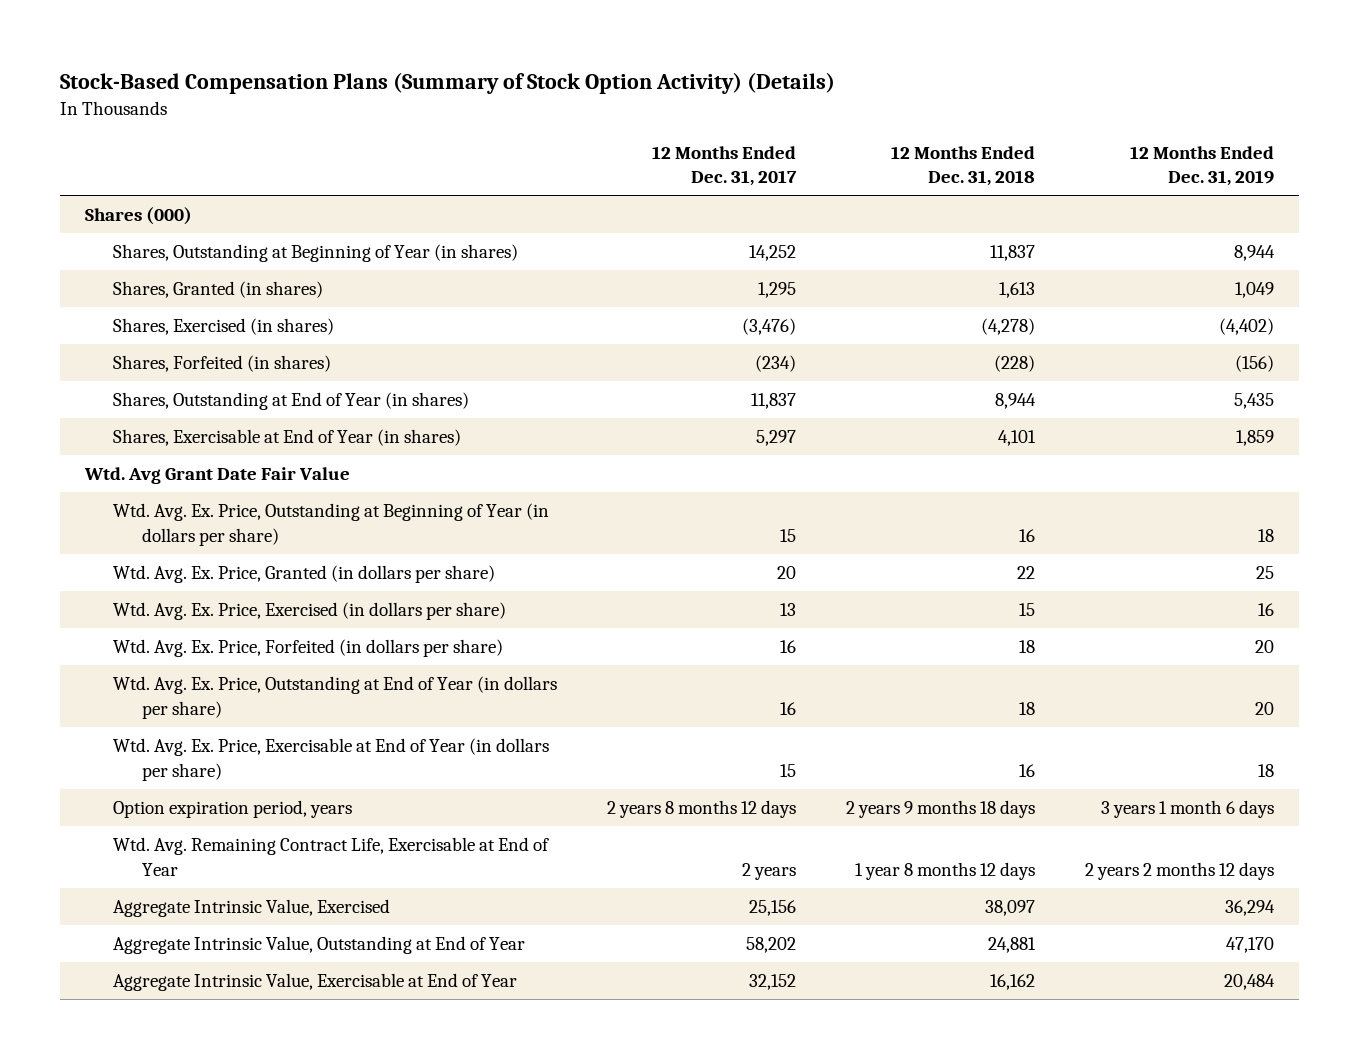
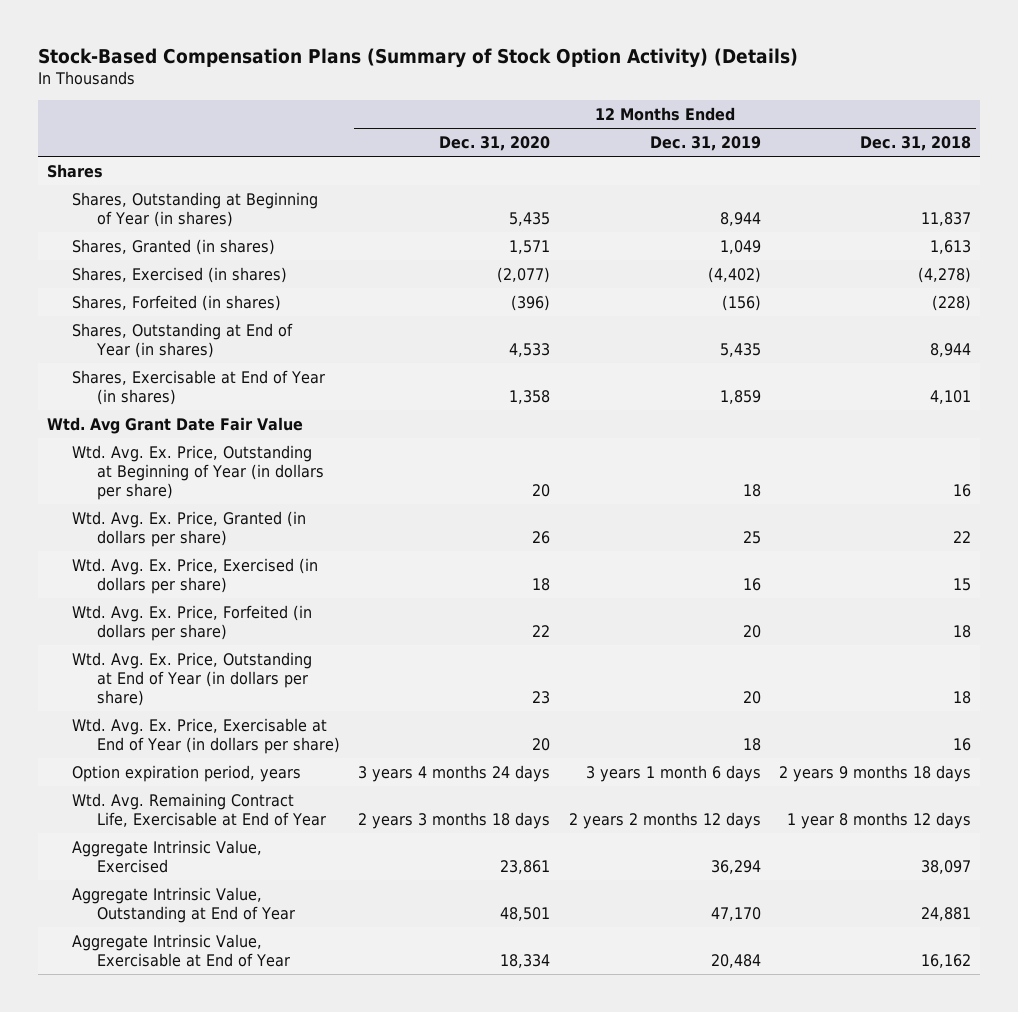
- | 12 Months Ended Dec. 31, 2017 | 12 Months Ended Dec. 31, 2018 | 12 Months Ended Dec. 31, 2019
+ | 12 Months Ended Dec. 31, 2020 | 12 Months Ended Dec. 31, 2019 | 12 Months Ended Dec. 31, 2018
- Shares (000)
+ Shares

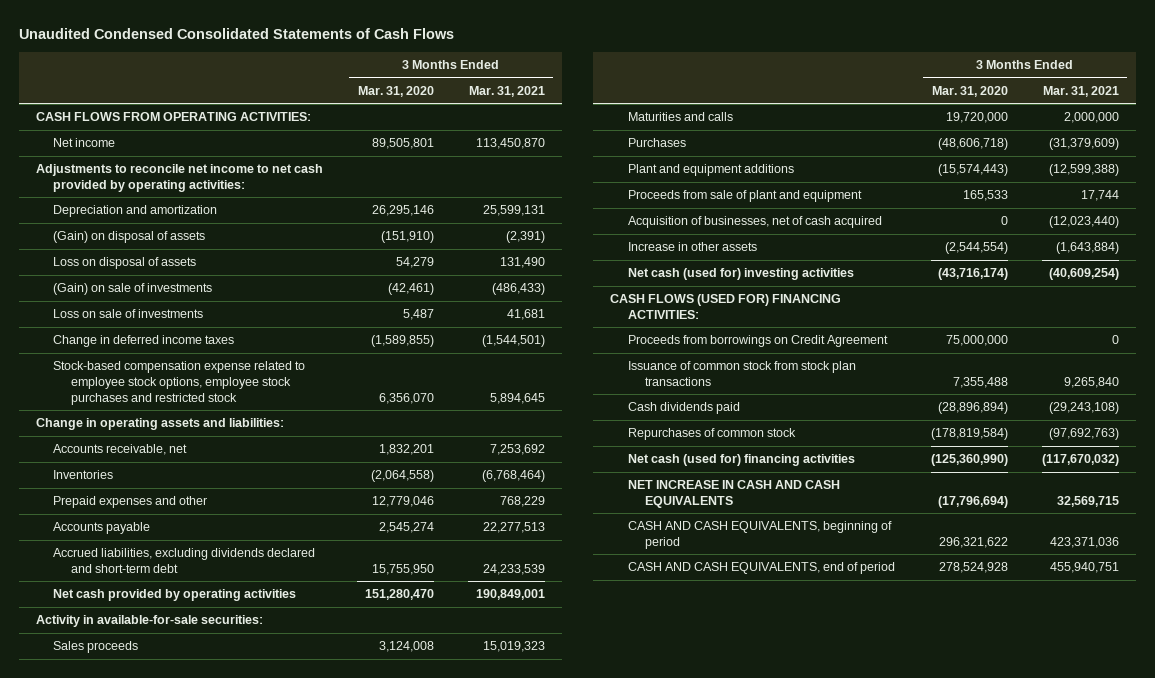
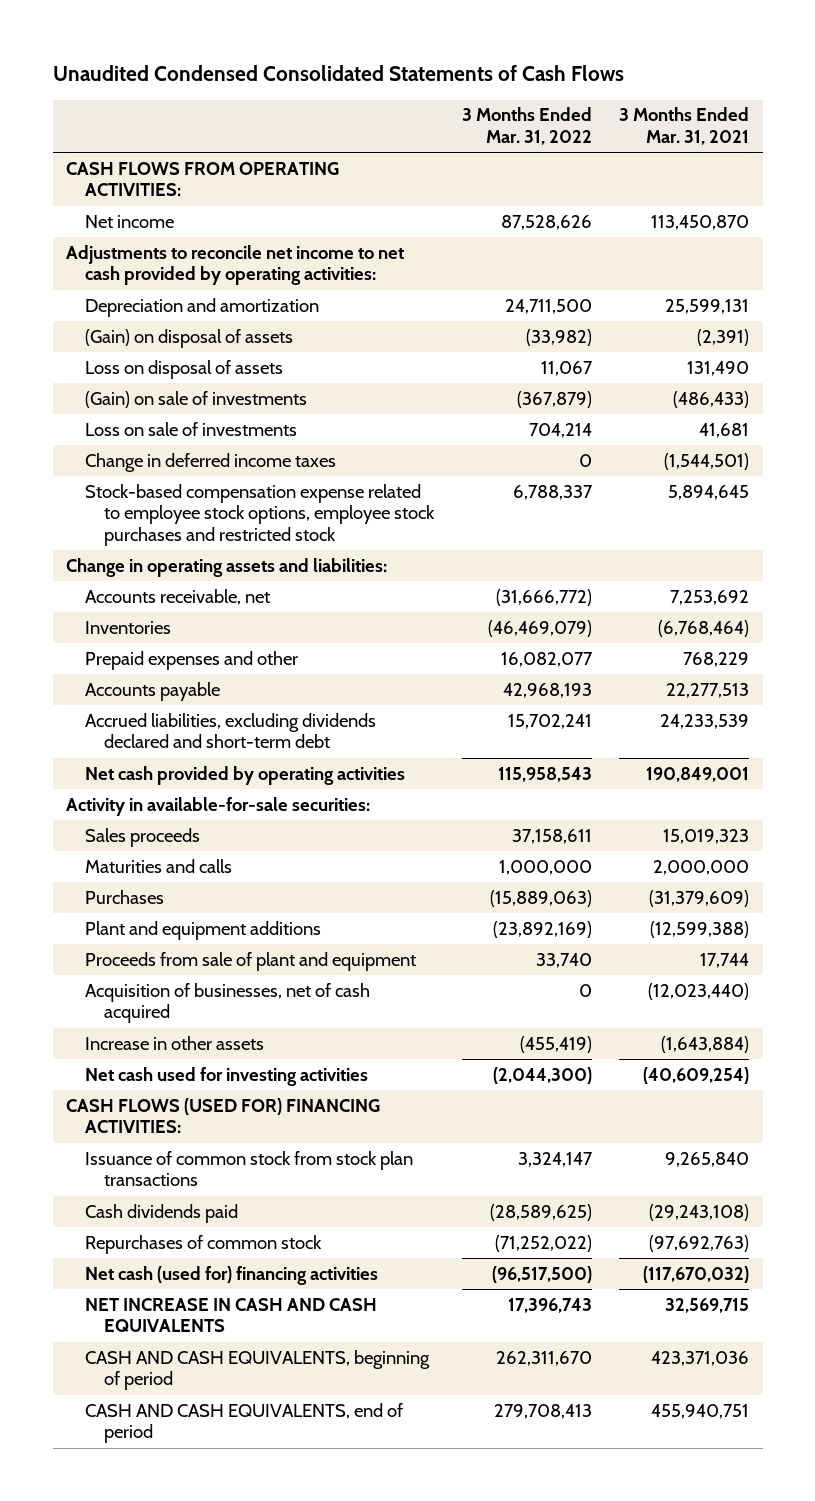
- | 3 Months Ended Mar. 31, 2020 | 3 Months Ended Mar. 31, 2021
+ | 3 Months Ended Mar. 31, 2022 | 3 Months Ended Mar. 31, 2021
- Net cash (used for) investing activities | (43,716,174) | (40,609,254)
+ Net cash used for investing activities | (2,044,300) | (40,609,254)
- Proceeds from borrowings on Credit Agreement | 75,000,000 | 0

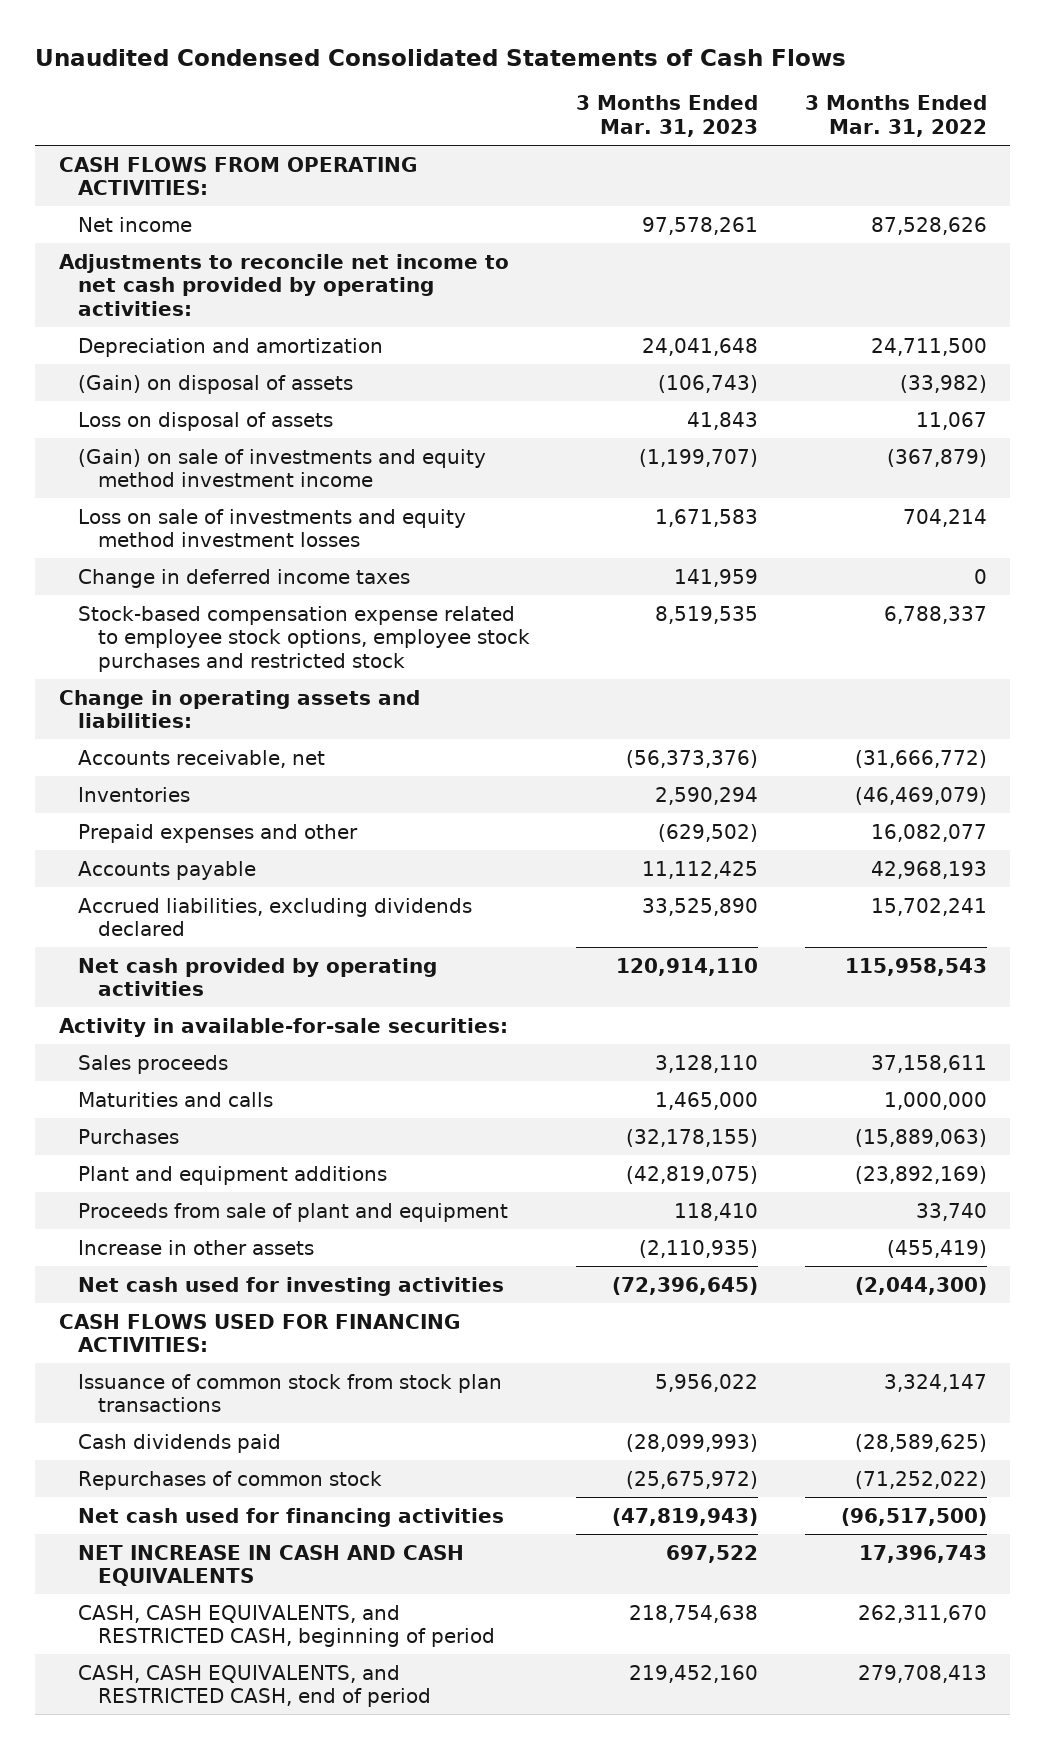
- | 3 Months Ended Mar. 31, 2022 | 3 Months Ended Mar. 31, 2021
+ | 3 Months Ended Mar. 31, 2023 | 3 Months Ended Mar. 31, 2022
- (Gain) on sale of investments | (367,879) | (486,433)
- Loss on sale of investments | 704,214 | 41,681
+ (Gain) on sale of investments and equity method investment income | (1,199,707) | (367,879)
+ Loss on sale of investments and equity method investment losses | 1,671,583 | 704,214
- Accrued liabilities, excluding dividends declared and short-term debt | 15,702,241 | 24,233,539
+ Accrued liabilities, excluding dividends declared | 33,525,890 | 15,702,241
- Acquisition of businesses, net of cash acquired | 0 | (12,023,440)
- CASH FLOWS (USED FOR) FINANCING ACTIVITIES:
+ CASH FLOWS USED FOR FINANCING ACTIVITIES:
- Net cash (used for) financing activities | (96,517,500) | (117,670,032)
+ Net cash used for financing activities | (47,819,943) | (96,517,500)
- CASH AND CASH EQUIVALENTS, beginning of period | 262,311,670 | 423,371,036
- CASH AND CASH EQUIVALENTS, end of period | 279,708,413 | 455,940,751
+ CASH, CASH EQUIVALENTS, and RESTRICTED CASH, beginning of period | 218,754,638 | 262,311,670
+ CASH, CASH EQUIVALENTS, and RESTRICTED CASH, end of period | 219,452,160 | 279,708,413

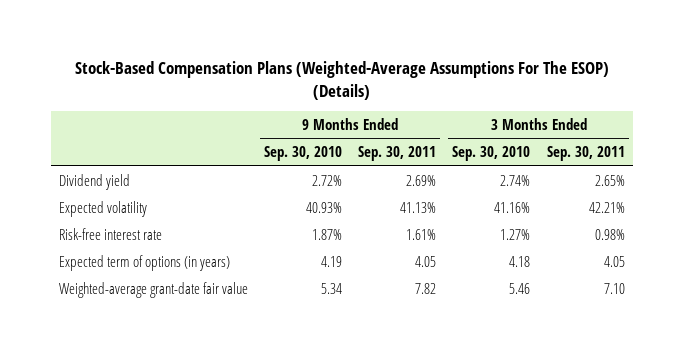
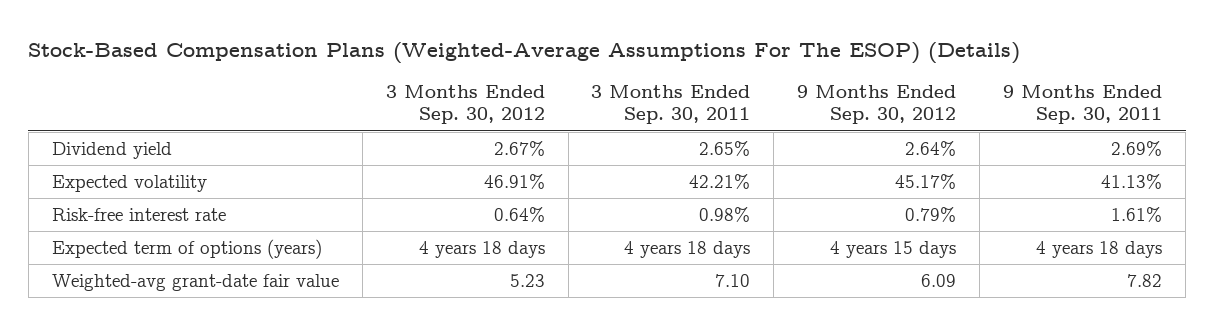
- | 9 Months Ended Sep. 30, 2010 | 9 Months Ended Sep. 30, 2011 | 3 Months Ended Sep. 30, 2010 | 3 Months Ended Sep. 30, 2011
+ | 3 Months Ended Sep. 30, 2012 | 3 Months Ended Sep. 30, 2011 | 9 Months Ended Sep. 30, 2012 | 9 Months Ended Sep. 30, 2011
- Expected term of options (in years) | 4.19 | 4.05 | 4.18 | 4.05
- Weighted-average grant-date fair value | 5.34 | 7.82 | 5.46 | 7.10
+ Expected term of options (years) | 4 years 18 days | 4 years 18 days | 4 years 15 days | 4 years 18 days
+ Weighted-avg grant-date fair value | 5.23 | 7.10 | 6.09 | 7.82

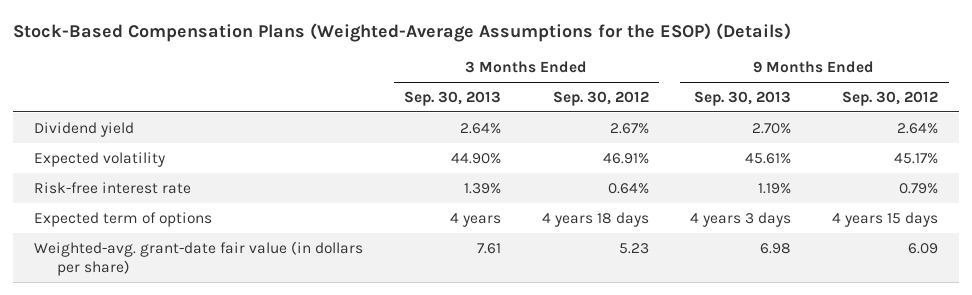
- Stock-Based Compensation Plans (Weighted-Average Assumptions For The ESOP) (Details)
+ Stock-Based Compensation Plans (Weighted-Average Assumptions for the ESOP) (Details)
- | 3 Months Ended Sep. 30, 2012 | 3 Months Ended Sep. 30, 2011 | 9 Months Ended Sep. 30, 2012 | 9 Months Ended Sep. 30, 2011
+ | 3 Months Ended Sep. 30, 2013 | 3 Months Ended Sep. 30, 2012 | 9 Months Ended Sep. 30, 2013 | 9 Months Ended Sep. 30, 2012
- Expected term of options (years) | 4 years 18 days | 4 years 18 days | 4 years 15 days | 4 years 18 days
- Weighted-avg grant-date fair value | 5.23 | 7.10 | 6.09 | 7.82
+ Expected term of options | 4 years | 4 years 18 days | 4 years 3 days | 4 years 15 days
+ Weighted-avg. grant-date fair value (in dollars per share) | 7.61 | 5.23 | 6.98 | 6.09

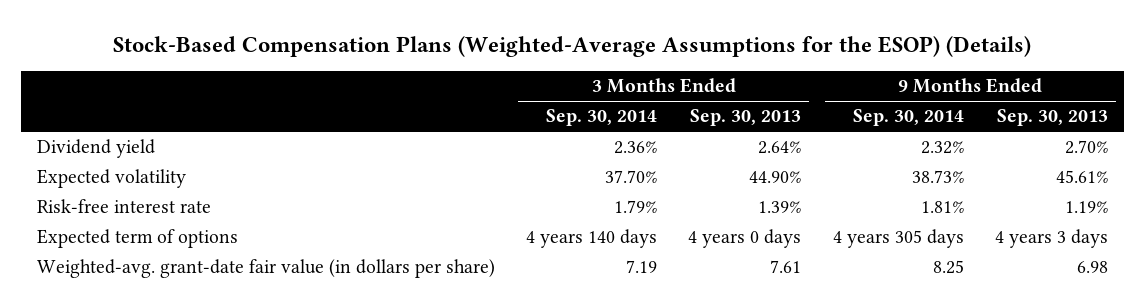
- | 3 Months Ended Sep. 30, 2013 | 3 Months Ended Sep. 30, 2012 | 9 Months Ended Sep. 30, 2013 | 9 Months Ended Sep. 30, 2012
+ | 3 Months Ended Sep. 30, 2014 | 3 Months Ended Sep. 30, 2013 | 9 Months Ended Sep. 30, 2014 | 9 Months Ended Sep. 30, 2013
- Expected term of options | 4 years | 4 years 18 days | 4 years 3 days | 4 years 15 days
+ Expected term of options | 4 years 140 days | 4 years 0 days | 4 years 305 days | 4 years 3 days

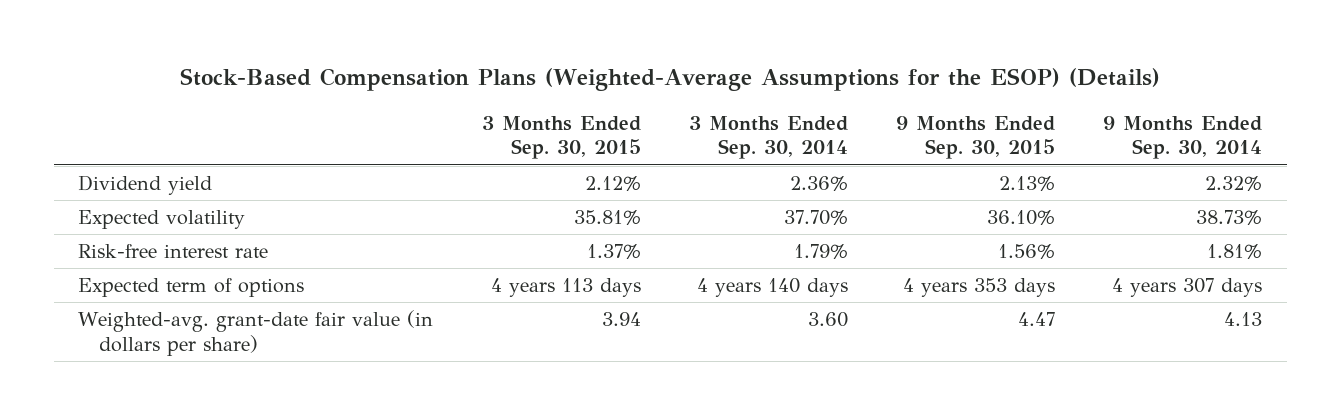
- | 3 Months Ended Sep. 30, 2014 | 3 Months Ended Sep. 30, 2013 | 9 Months Ended Sep. 30, 2014 | 9 Months Ended Sep. 30, 2013
+ | 3 Months Ended Sep. 30, 2015 | 3 Months Ended Sep. 30, 2014 | 9 Months Ended Sep. 30, 2015 | 9 Months Ended Sep. 30, 2014
- Expected term of options | 4 years 140 days | 4 years 0 days | 4 years 305 days | 4 years 3 days
- Weighted-avg. grant-date fair value (in dollars per share) | 7.19 | 7.61 | 8.25 | 6.98
+ Expected term of options | 4 years 113 days | 4 years 140 days | 4 years 353 days | 4 years 307 days
+ Weighted-avg. grant-date fair value (in dollars per share) | 3.94 | 3.60 | 4.47 | 4.13

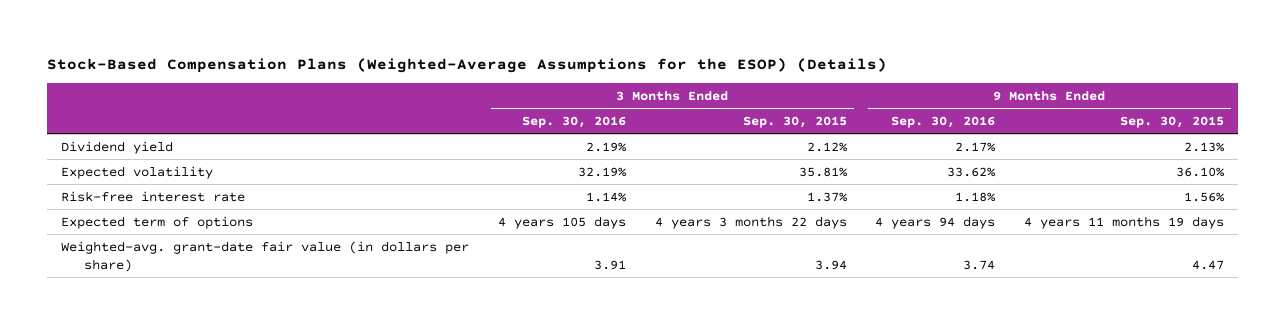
- | 3 Months Ended Sep. 30, 2015 | 3 Months Ended Sep. 30, 2014 | 9 Months Ended Sep. 30, 2015 | 9 Months Ended Sep. 30, 2014
+ | 3 Months Ended Sep. 30, 2016 | 3 Months Ended Sep. 30, 2015 | 9 Months Ended Sep. 30, 2016 | 9 Months Ended Sep. 30, 2015
- Expected term of options | 4 years 113 days | 4 years 140 days | 4 years 353 days | 4 years 307 days
+ Expected term of options | 4 years 105 days | 4 years 3 months 22 days | 4 years 94 days | 4 years 11 months 19 days

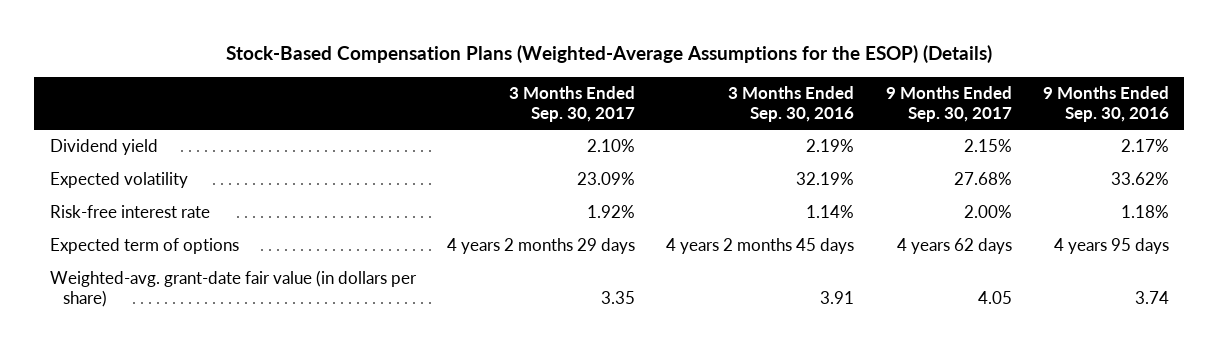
- | 3 Months Ended Sep. 30, 2016 | 3 Months Ended Sep. 30, 2015 | 9 Months Ended Sep. 30, 2016 | 9 Months Ended Sep. 30, 2015
+ | 3 Months Ended Sep. 30, 2017 | 3 Months Ended Sep. 30, 2016 | 9 Months Ended Sep. 30, 2017 | 9 Months Ended Sep. 30, 2016
- Expected term of options | 4 years 105 days | 4 years 3 months 22 days | 4 years 94 days | 4 years 11 months 19 days
+ Expected term of options | 4 years 2 months 29 days | 4 years 2 months 45 days | 4 years 62 days | 4 years 95 days

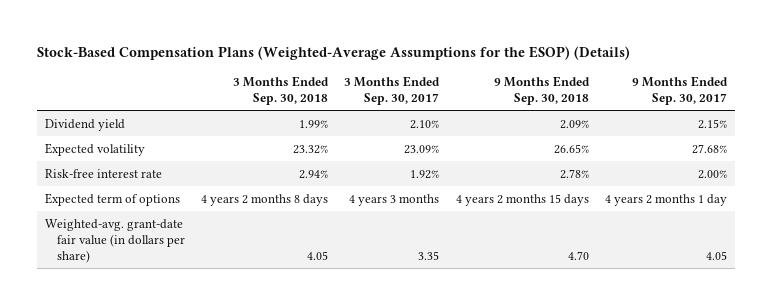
- | 3 Months Ended Sep. 30, 2017 | 3 Months Ended Sep. 30, 2016 | 9 Months Ended Sep. 30, 2017 | 9 Months Ended Sep. 30, 2016
+ | 3 Months Ended Sep. 30, 2018 | 3 Months Ended Sep. 30, 2017 | 9 Months Ended Sep. 30, 2018 | 9 Months Ended Sep. 30, 2017
- Expected term of options | 4 years 2 months 29 days | 4 years 2 months 45 days | 4 years 62 days | 4 years 95 days
+ Expected term of options | 4 years 2 months 8 days | 4 years 3 months | 4 years 2 months 15 days | 4 years 2 months 1 day

